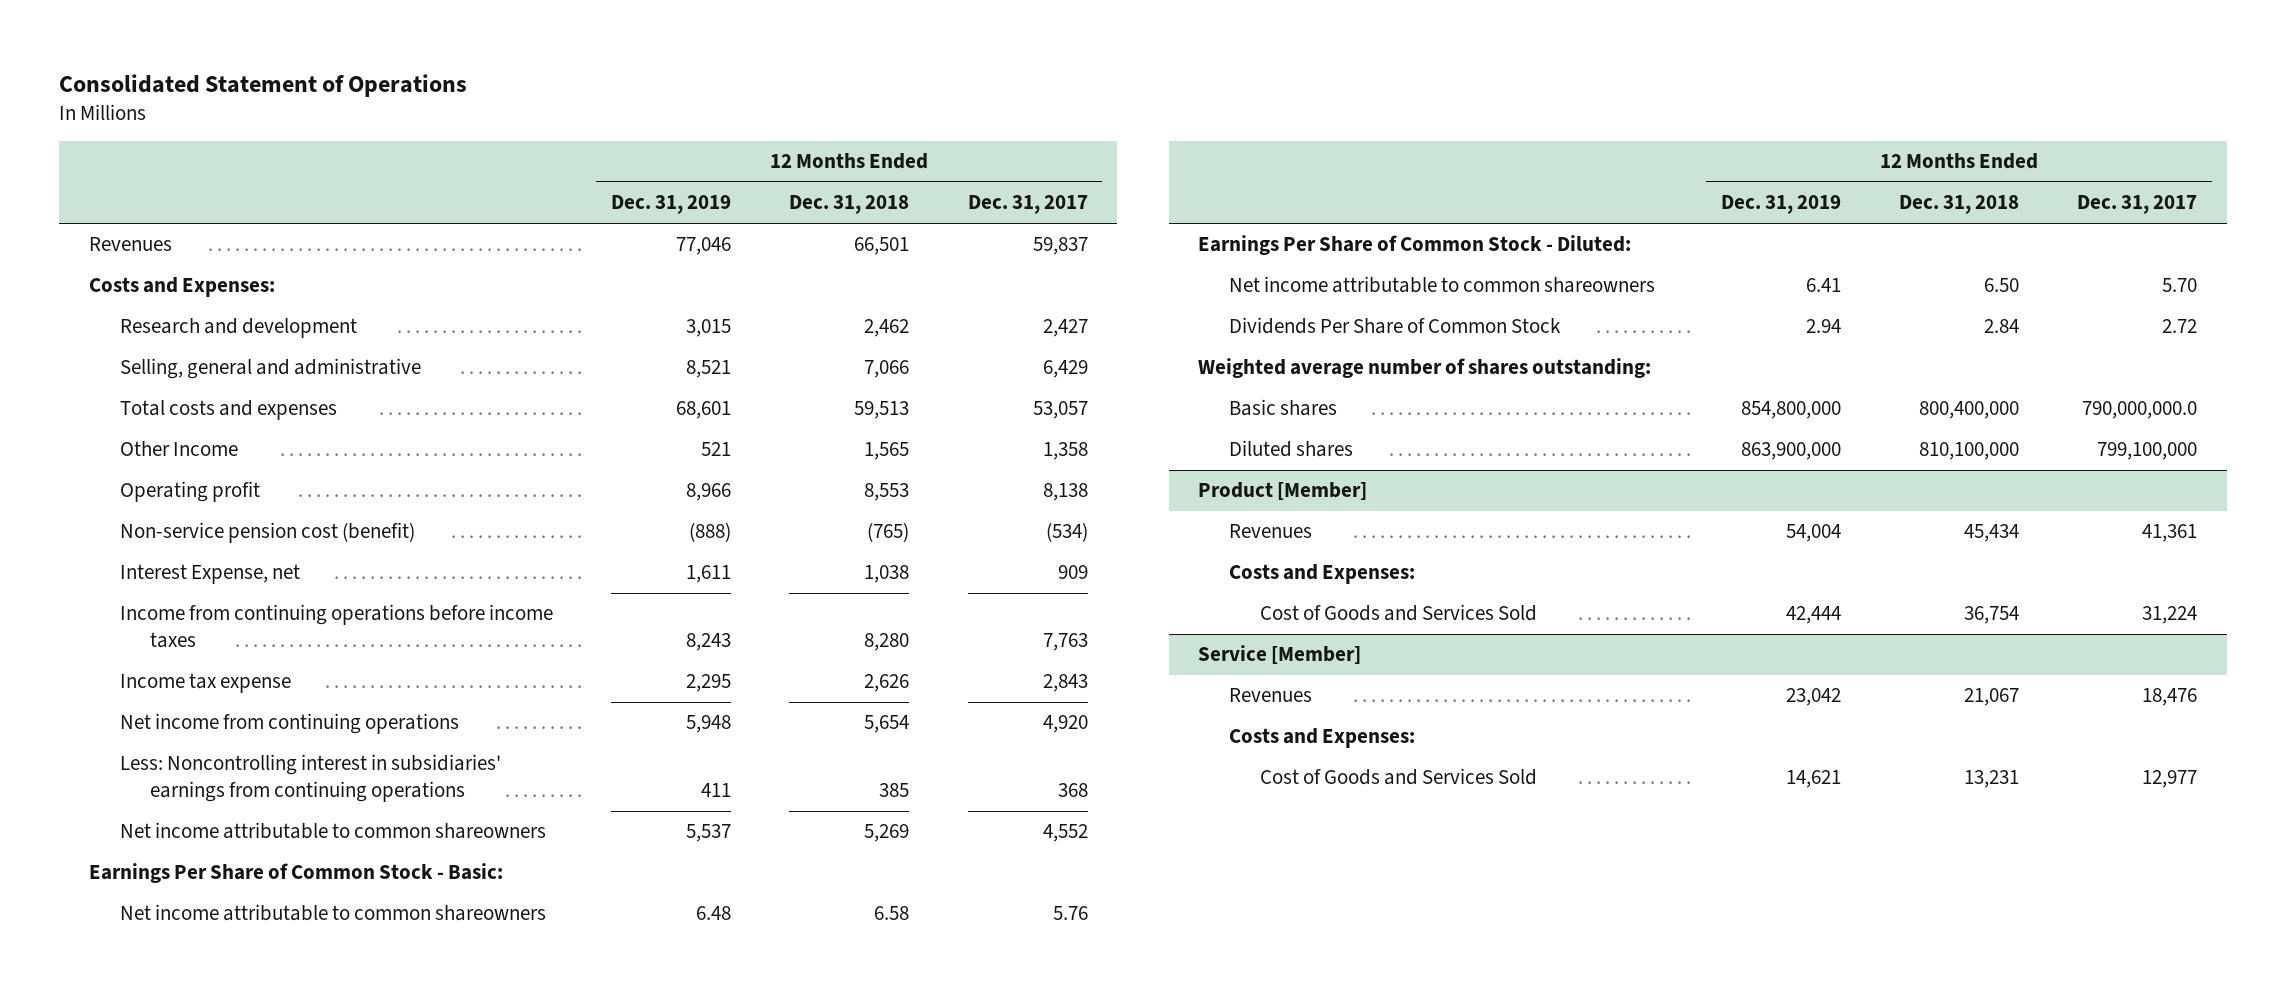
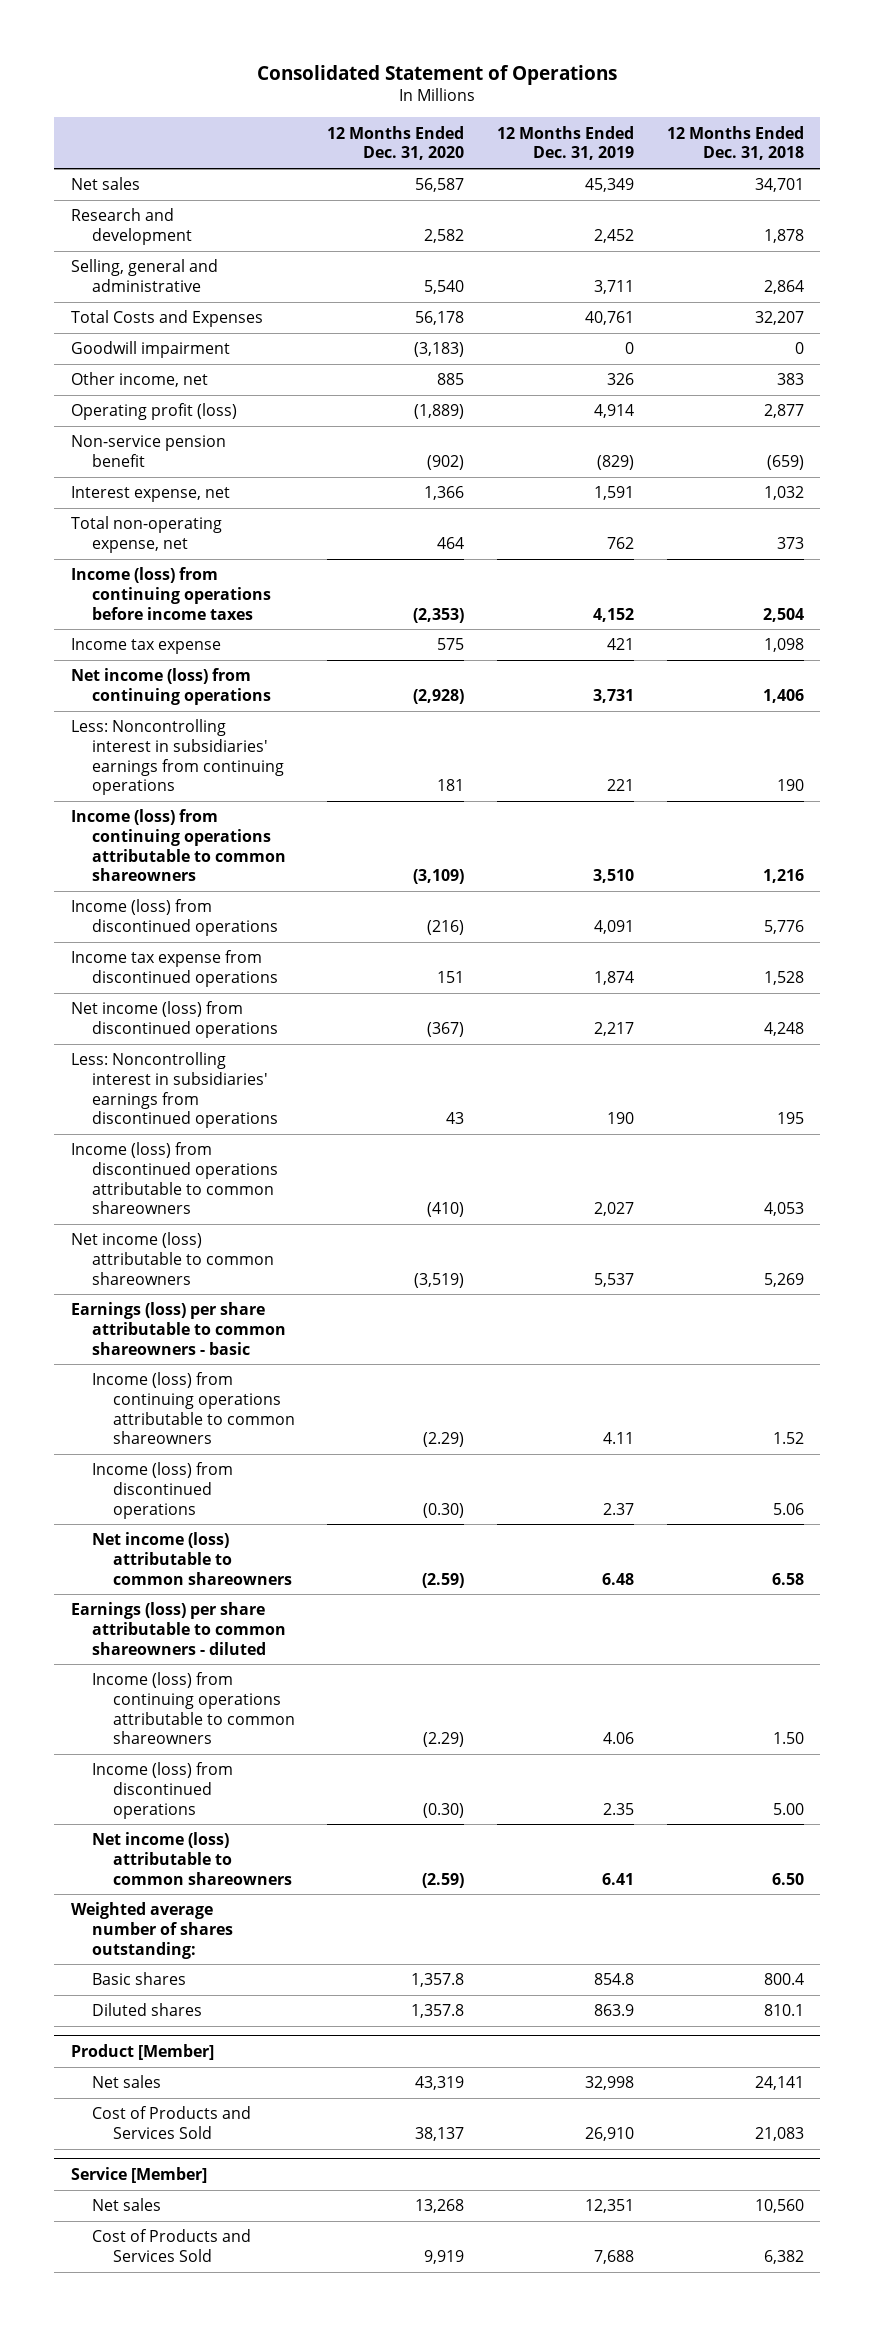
- | 12 Months Ended Dec. 31, 2019 | 12 Months Ended Dec. 31, 2018 | 12 Months Ended Dec. 31, 2017
+ | 12 Months Ended Dec. 31, 2020 | 12 Months Ended Dec. 31, 2019 | 12 Months Ended Dec. 31, 2018
- Revenues | 77,046 | 66,501 | 59,837
- Costs and Expenses:
- Research and development | 3,015 | 2,462 | 2,427
- Selling, general and administrative | 8,521 | 7,066 | 6,429
- Total costs and expenses | 68,601 | 59,513 | 53,057
- Other Income | 521 | 1,565 | 1,358
- Operating profit | 8,966 | 8,553 | 8,138
- Non-service pension cost (benefit) | (888) | (765) | (534)
- Interest Expense, net | 1,611 | 1,038 | 909
- Income from continuing operations before income taxes | 8,243 | 8,280 | 7,763
- Income tax expense | 2,295 | 2,626 | 2,843
- Net income from continuing operations | 5,948 | 5,654 | 4,920
- Less: Noncontrolling interest in subsidiaries' earnings from continuing operations | 411 | 385 | 368
- Net income attributable to common shareowners | 5,537 | 5,269 | 4,552
- Earnings Per Share of Common Stock - Basic:
- Net income attributable to common shareowners | 6.48 | 6.58 | 5.76
- Earnings Per Share of Common Stock - Diluted:
- Net income attributable to common shareowners | 6.41 | 6.50 | 5.70
- Dividends Per Share of Common Stock | 2.94 | 2.84 | 2.72
+ Net sales | 56,587 | 45,349 | 34,701
+ Research and development | 2,582 | 2,452 | 1,878
+ Selling, general and administrative | 5,540 | 3,711 | 2,864
+ Total Costs and Expenses | 56,178 | 40,761 | 32,207
+ Goodwill impairment | (3,183) | 0 | 0
+ Other income, net | 885 | 326 | 383
+ Operating profit (loss) | (1,889) | 4,914 | 2,877
+ Non-service pension benefit | (902) | (829) | (659)
+ Interest expense, net | 1,366 | 1,591 | 1,032
+ Total non-operating expense, net | 464 | 762 | 373
+ Income (loss) from continuing operations before income taxes | (2,353) | 4,152 | 2,504
+ Income tax expense | 575 | 421 | 1,098
+ Net income (loss) from continuing operations | (2,928) | 3,731 | 1,406
+ Less: Noncontrolling interest in subsidiaries' earnings from continuing operations | 181 | 221 | 190
+ Income (loss) from continuing operations attributable to common shareowners | (3,109) | 3,510 | 1,216
+ Income (loss) from discontinued operations | (216) | 4,091 | 5,776
+ Income tax expense from discontinued operations | 151 | 1,874 | 1,528
+ Net income (loss) from discontinued operations | (367) | 2,217 | 4,248
+ Less: Noncontrolling interest in subsidiaries' earnings from discontinued operations | 43 | 190 | 195
+ Income (loss) from discontinued operations attributable to common shareowners | (410) | 2,027 | 4,053
+ Net income (loss) attributable to common shareowners | (3,519) | 5,537 | 5,269
+ Earnings (loss) per share attributable to common shareowners - basic
+ Income (loss) from continuing operations attributable to common shareowners | (2.29) | 4.11 | 1.52
+ Income (loss) from discontinued operations | (0.30) | 2.37 | 5.06
+ Net income (loss) attributable to common shareowners | (2.59) | 6.48 | 6.58
+ Earnings (loss) per share attributable to common shareowners - diluted
+ Income (loss) from continuing operations attributable to common shareowners | (2.29) | 4.06 | 1.50
+ Income (loss) from discontinued operations | (0.30) | 2.35 | 5.00
+ Net income (loss) attributable to common shareowners | (2.59) | 6.41 | 6.50
- Basic shares | 854,800,000 | 800,400,000 | 790,000,000.0
- Diluted shares | 863,900,000 | 810,100,000 | 799,100,000
+ Basic shares | 1,357.8 | 854.8 | 800.4
+ Diluted shares | 1,357.8 | 863.9 | 810.1
@ Product [Member]
- Revenues | 54,004 | 45,434 | 41,361
- Costs and Expenses:
- Cost of Goods and Services Sold | 42,444 | 36,754 | 31,224
+ Net sales | 43,319 | 32,998 | 24,141
+ Cost of Products and Services Sold | 38,137 | 26,910 | 21,083
@ Service [Member]
- Revenues | 23,042 | 21,067 | 18,476
- Costs and Expenses:
- Cost of Goods and Services Sold | 14,621 | 13,231 | 12,977
+ Net sales | 13,268 | 12,351 | 10,560
+ Cost of Products and Services Sold | 9,919 | 7,688 | 6,382

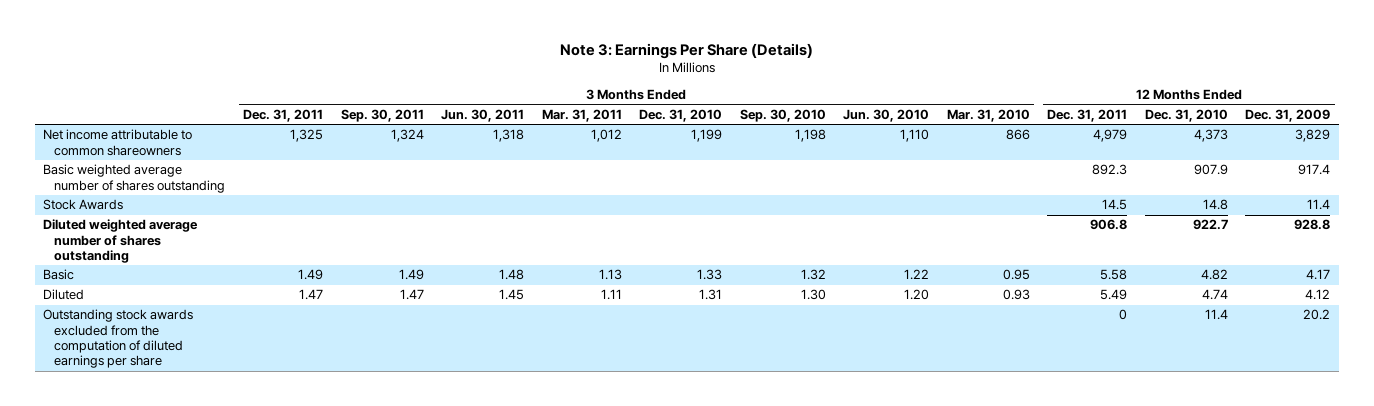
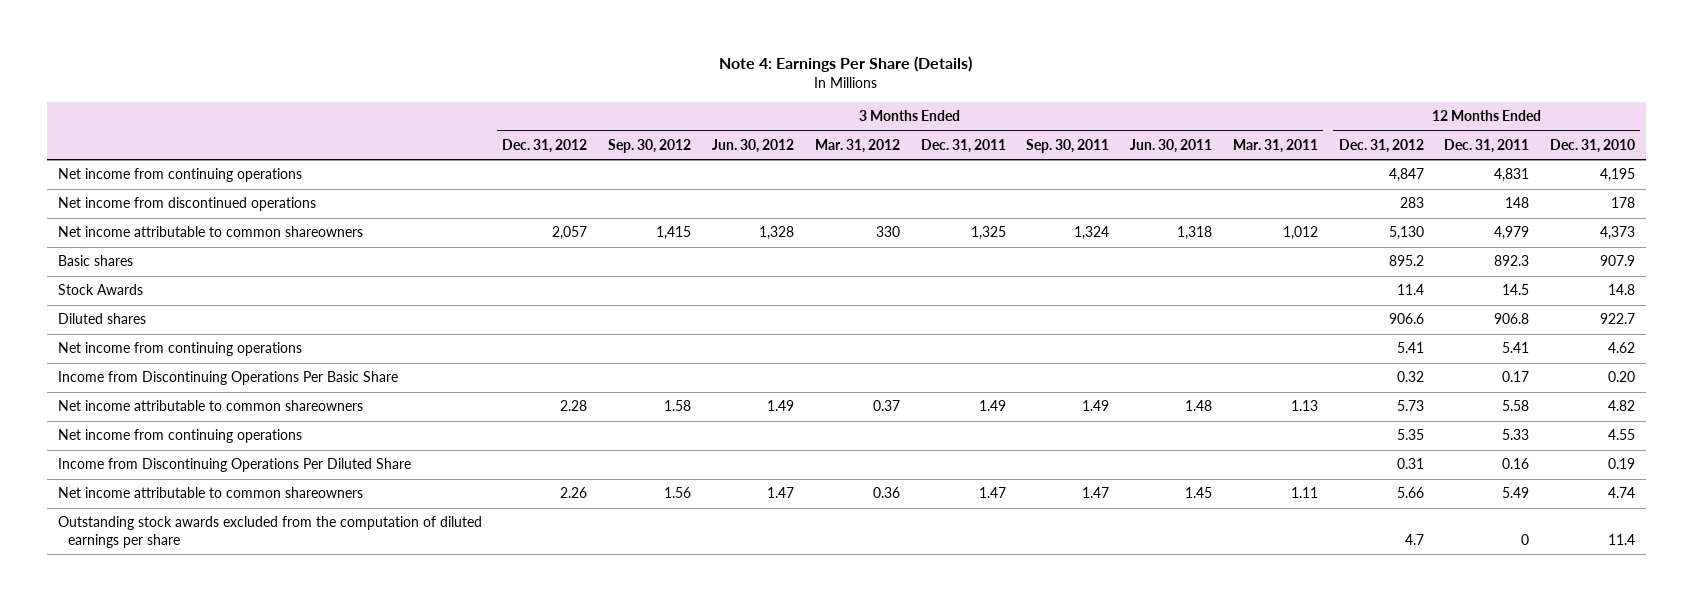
- Note 3: Earnings Per Share (Details)
+ Note 4: Earnings Per Share (Details)
- | 3 Months Ended Dec. 31, 2011 | 3 Months Ended Sep. 30, 2011 | 3 Months Ended Jun. 30, 2011 | 3 Months Ended Mar. 31, 2011 | 3 Months Ended Dec. 31, 2010 | 3 Months Ended Sep. 30, 2010 | 3 Months Ended Jun. 30, 2010 | 3 Months Ended Mar. 31, 2010 | 12 Months Ended Dec. 31, 2011 | 12 Months Ended Dec. 31, 2010 | 12 Months Ended Dec. 31, 2009
+ | 3 Months Ended Dec. 31, 2012 | 3 Months Ended Sep. 30, 2012 | 3 Months Ended Jun. 30, 2012 | 3 Months Ended Mar. 31, 2012 | 3 Months Ended Dec. 31, 2011 | 3 Months Ended Sep. 30, 2011 | 3 Months Ended Jun. 30, 2011 | 3 Months Ended Mar. 31, 2011 | 12 Months Ended Dec. 31, 2012 | 12 Months Ended Dec. 31, 2011 | 12 Months Ended Dec. 31, 2010
+ Net income from continuing operations | | | | | | | | | 4,847 | 4,831 | 4,195
+ Net income from discontinued operations | | | | | | | | | 283 | 148 | 178
- Basic weighted average number of shares outstanding | | | | | | | | | 892.3 | 907.9 | 917.4
+ Basic shares | | | | | | | | | 895.2 | 892.3 | 907.9
- Diluted weighted average number of shares outstanding | | | | | | | | | 906.8 | 922.7 | 928.8
- Basic | 1.49 | 1.49 | 1.48 | 1.13 | 1.33 | 1.32 | 1.22 | 0.95 | 5.58 | 4.82 | 4.17
- Diluted | 1.47 | 1.47 | 1.45 | 1.11 | 1.31 | 1.30 | 1.20 | 0.93 | 5.49 | 4.74 | 4.12
+ Diluted shares | | | | | | | | | 906.6 | 906.8 | 922.7
+ Net income from continuing operations | | | | | | | | | 5.41 | 5.41 | 4.62
+ Income from Discontinuing Operations Per Basic Share | | | | | | | | | 0.32 | 0.17 | 0.20
+ Net income attributable to common shareowners | 2.28 | 1.58 | 1.49 | 0.37 | 1.49 | 1.49 | 1.48 | 1.13 | 5.73 | 5.58 | 4.82
+ Net income from continuing operations | | | | | | | | | 5.35 | 5.33 | 4.55
+ Income from Discontinuing Operations Per Diluted Share | | | | | | | | | 0.31 | 0.16 | 0.19
+ Net income attributable to common shareowners | 2.26 | 1.56 | 1.47 | 0.36 | 1.47 | 1.47 | 1.45 | 1.11 | 5.66 | 5.49 | 4.74

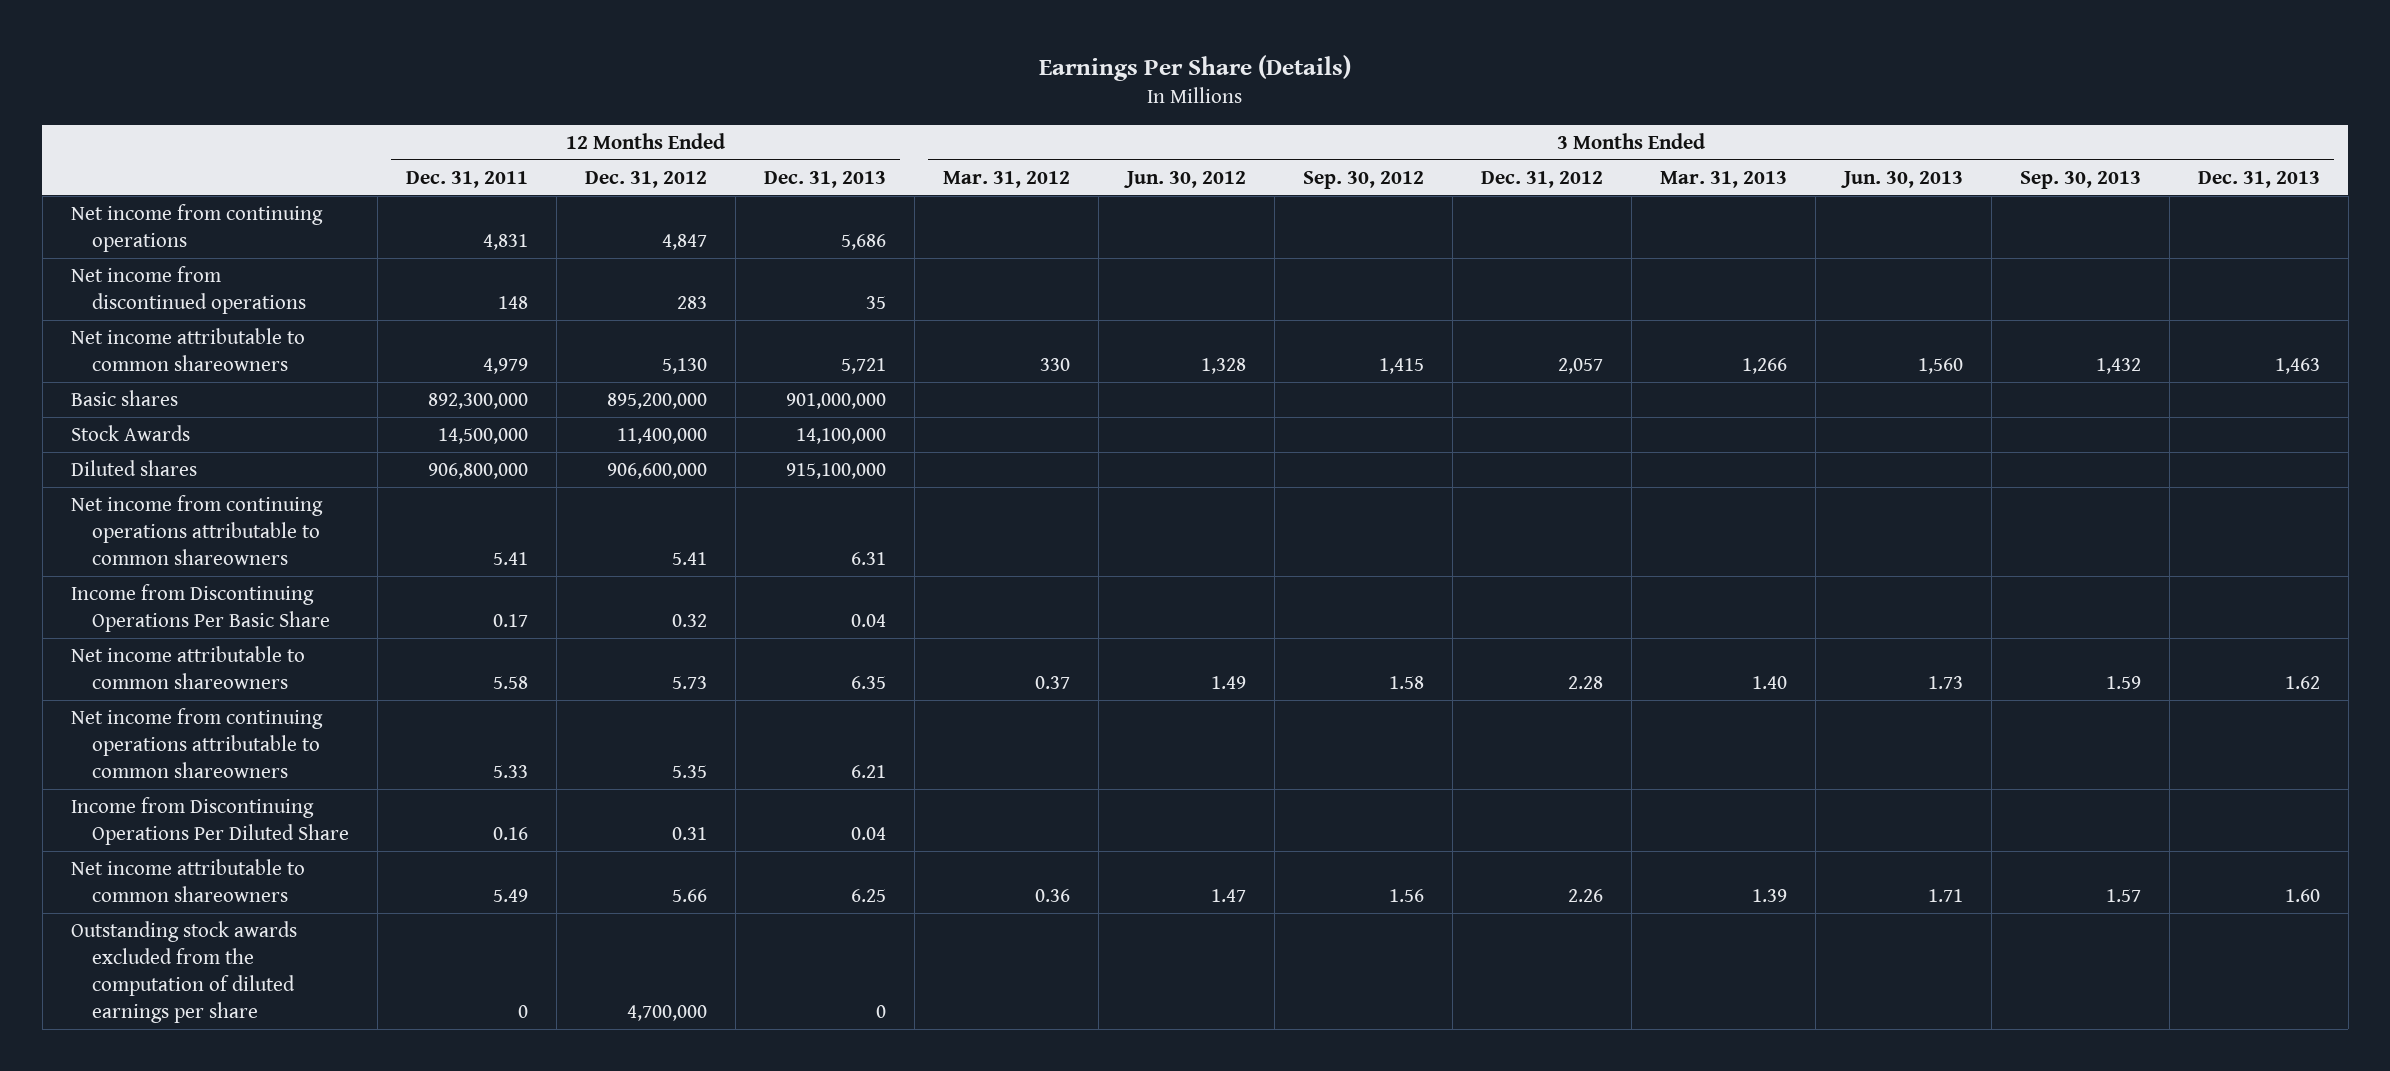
- Note 4: Earnings Per Share (Details)
+ Earnings Per Share (Details)
- | 3 Months Ended Dec. 31, 2012 | 3 Months Ended Sep. 30, 2012 | 3 Months Ended Jun. 30, 2012 | 3 Months Ended Mar. 31, 2012 | 3 Months Ended Dec. 31, 2011 | 3 Months Ended Sep. 30, 2011 | 3 Months Ended Jun. 30, 2011 | 3 Months Ended Mar. 31, 2011 | 12 Months Ended Dec. 31, 2012 | 12 Months Ended Dec. 31, 2011 | 12 Months Ended Dec. 31, 2010
+ | 12 Months Ended Dec. 31, 2011 | 12 Months Ended Dec. 31, 2012 | 12 Months Ended Dec. 31, 2013 | 3 Months Ended Mar. 31, 2012 | 3 Months Ended Jun. 30, 2012 | 3 Months Ended Sep. 30, 2012 | 3 Months Ended Dec. 31, 2012 | 3 Months Ended Mar. 31, 2013 | 3 Months Ended Jun. 30, 2013 | 3 Months Ended Sep. 30, 2013 | 3 Months Ended Dec. 31, 2013
- Basic shares | | | | | | | | | 895.2 | 892.3 | 907.9
- Stock Awards | | | | | | | | | 11.4 | 14.5 | 14.8
- Diluted shares | | | | | | | | | 906.6 | 906.8 | 922.7
- Net income from continuing operations | | | | | | | | | 5.41 | 5.41 | 4.62
+ Basic shares | 892,300,000 | 895,200,000 | 901,000,000 | | | | | | | |
+ Stock Awards | 14,500,000 | 11,400,000 | 14,100,000 | | | | | | | |
+ Diluted shares | 906,800,000 | 906,600,000 | 915,100,000 | | | | | | | |
+ Net income from continuing operations attributable to common shareowners | 5.41 | 5.41 | 6.31 | | | | | | | |
- Net income from continuing operations | | | | | | | | | 5.35 | 5.33 | 4.55
+ Net income from continuing operations attributable to common shareowners | 5.33 | 5.35 | 6.21 | | | | | | | |
- Outstanding stock awards excluded from the computation of diluted earnings per share | | | | | | | | | 4.7 | 0 | 11.4
+ Outstanding stock awards excluded from the computation of diluted earnings per share | 0 | 4,700,000 | 0 | | | | | | | |

